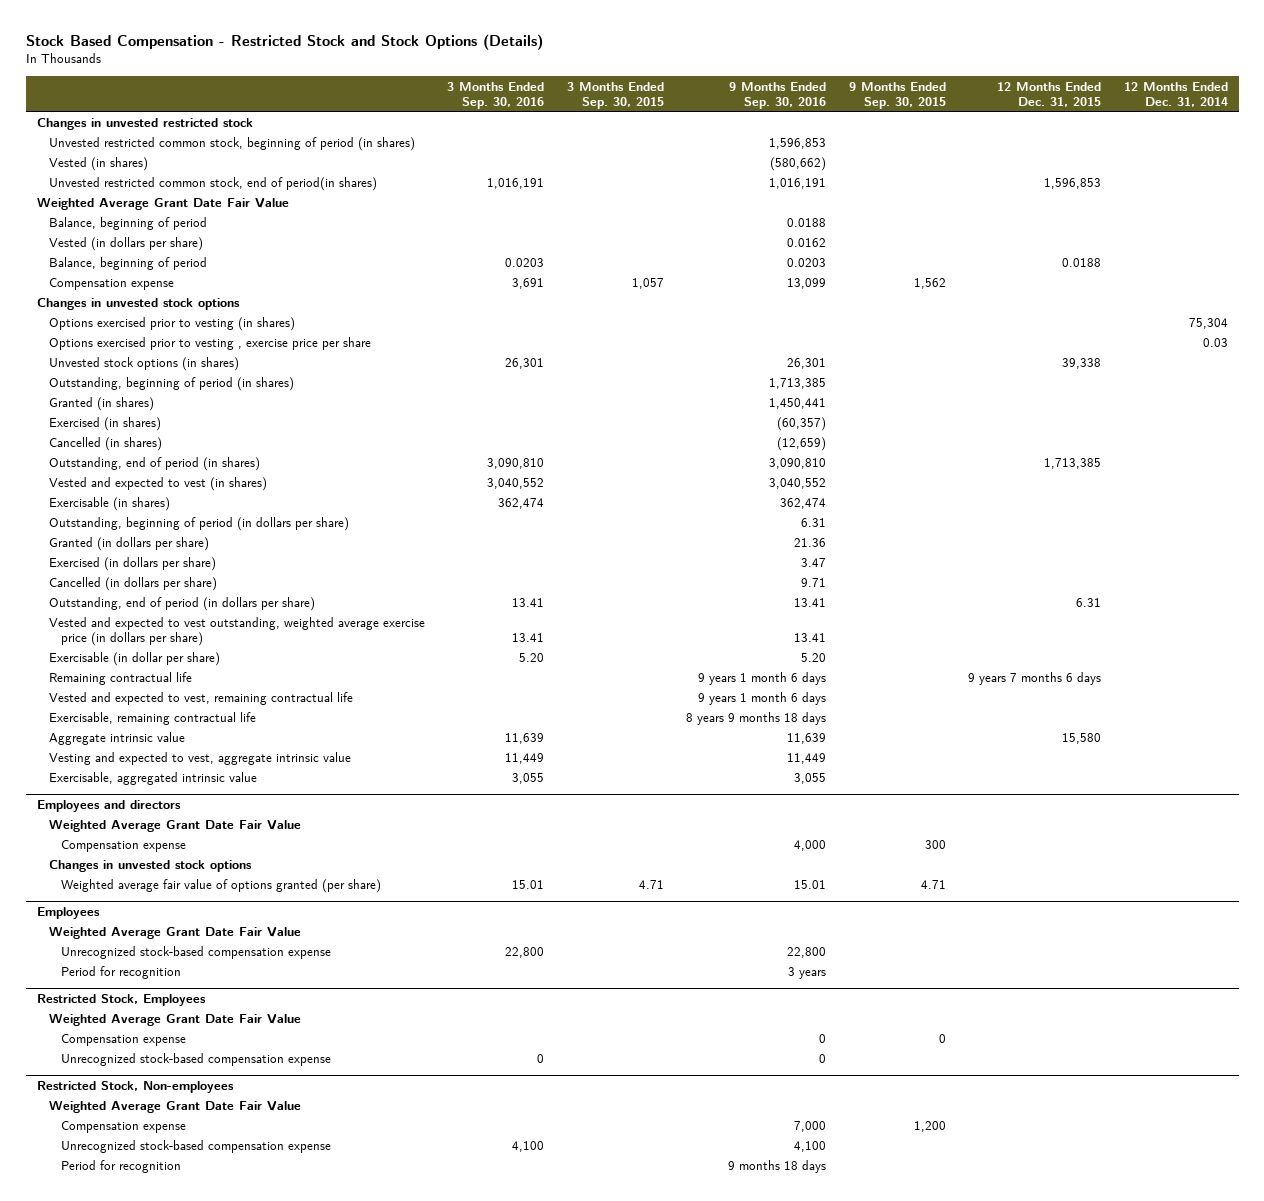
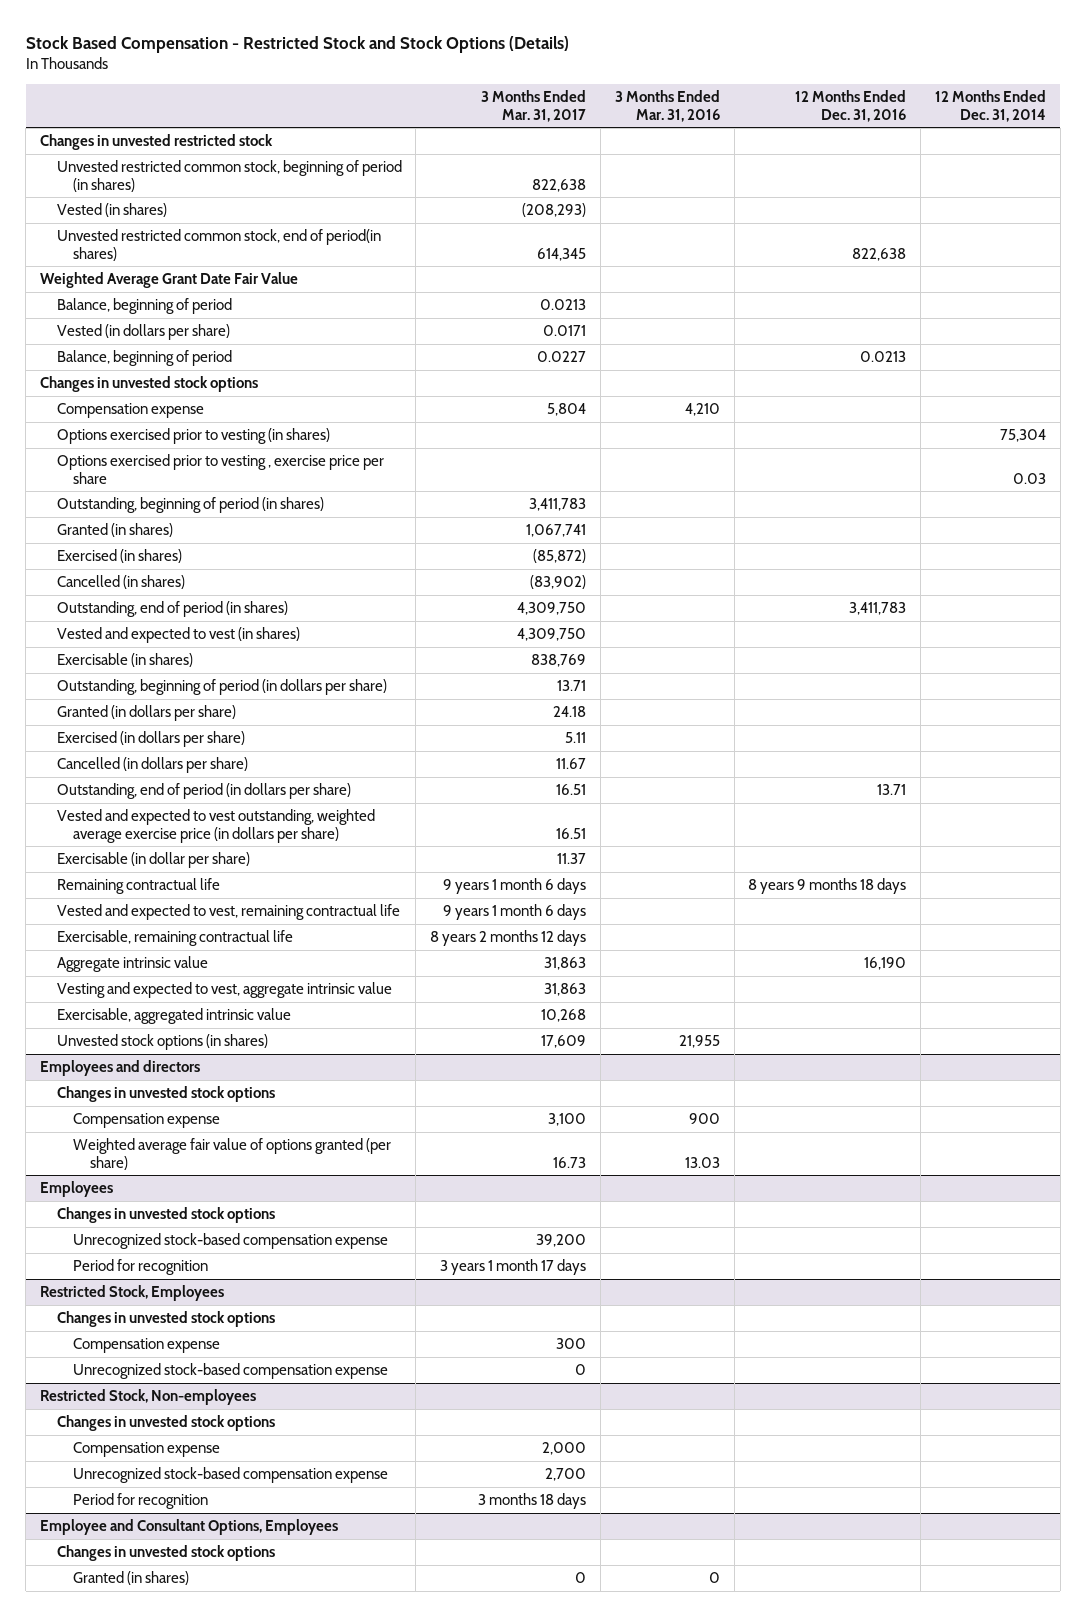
- | 3 Months Ended Sep. 30, 2016 | 3 Months Ended Sep. 30, 2015 | 9 Months Ended Sep. 30, 2016 | 9 Months Ended Sep. 30, 2015 | 12 Months Ended Dec. 31, 2015 | 12 Months Ended Dec. 31, 2014
+ | 3 Months Ended Mar. 31, 2017 | 3 Months Ended Mar. 31, 2016 | 12 Months Ended Dec. 31, 2016 | 12 Months Ended Dec. 31, 2014
moved down: Compensation expense | 5,804 | 4,210 | |
moved down: Unvested stock options (in shares) | 17,609 | 21,955 | |
@ Employees and directors
- Weighted Average Grant Date Fair Value
moved down: Compensation expense | 3,100 | 900 | |
@ Employees
- Weighted Average Grant Date Fair Value
+ Changes in unvested stock options
@ Restricted Stock, Employees
- Weighted Average Grant Date Fair Value
+ Changes in unvested stock options
@ Restricted Stock, Non-employees
- Weighted Average Grant Date Fair Value
+ Changes in unvested stock options
+ Employee and Consultant Options, Employees
+ Changes in unvested stock options
+ Granted (in shares) | 0 | 0 | |

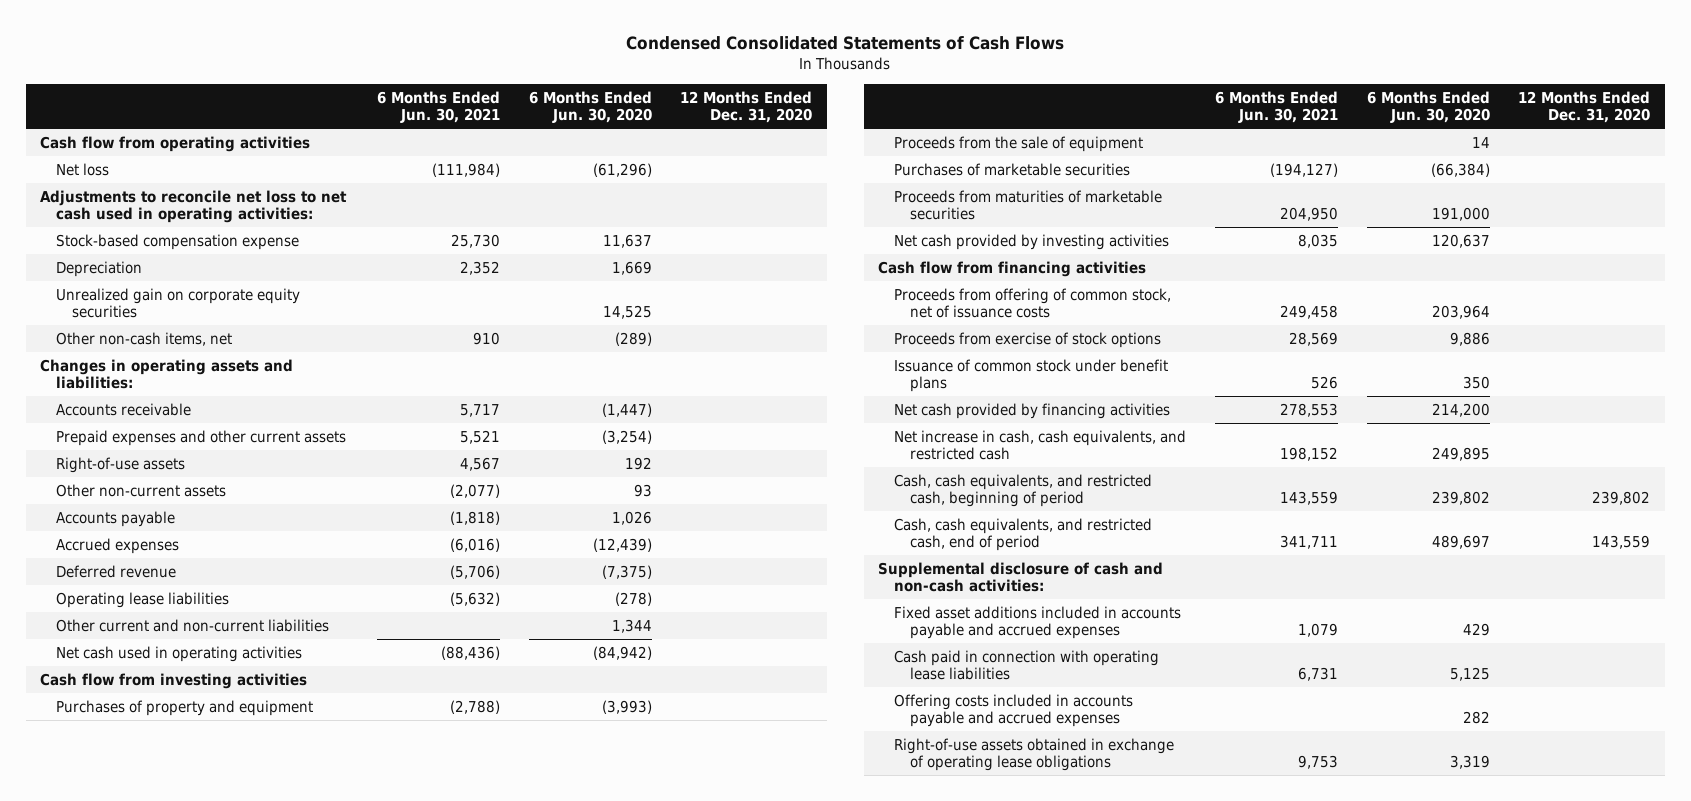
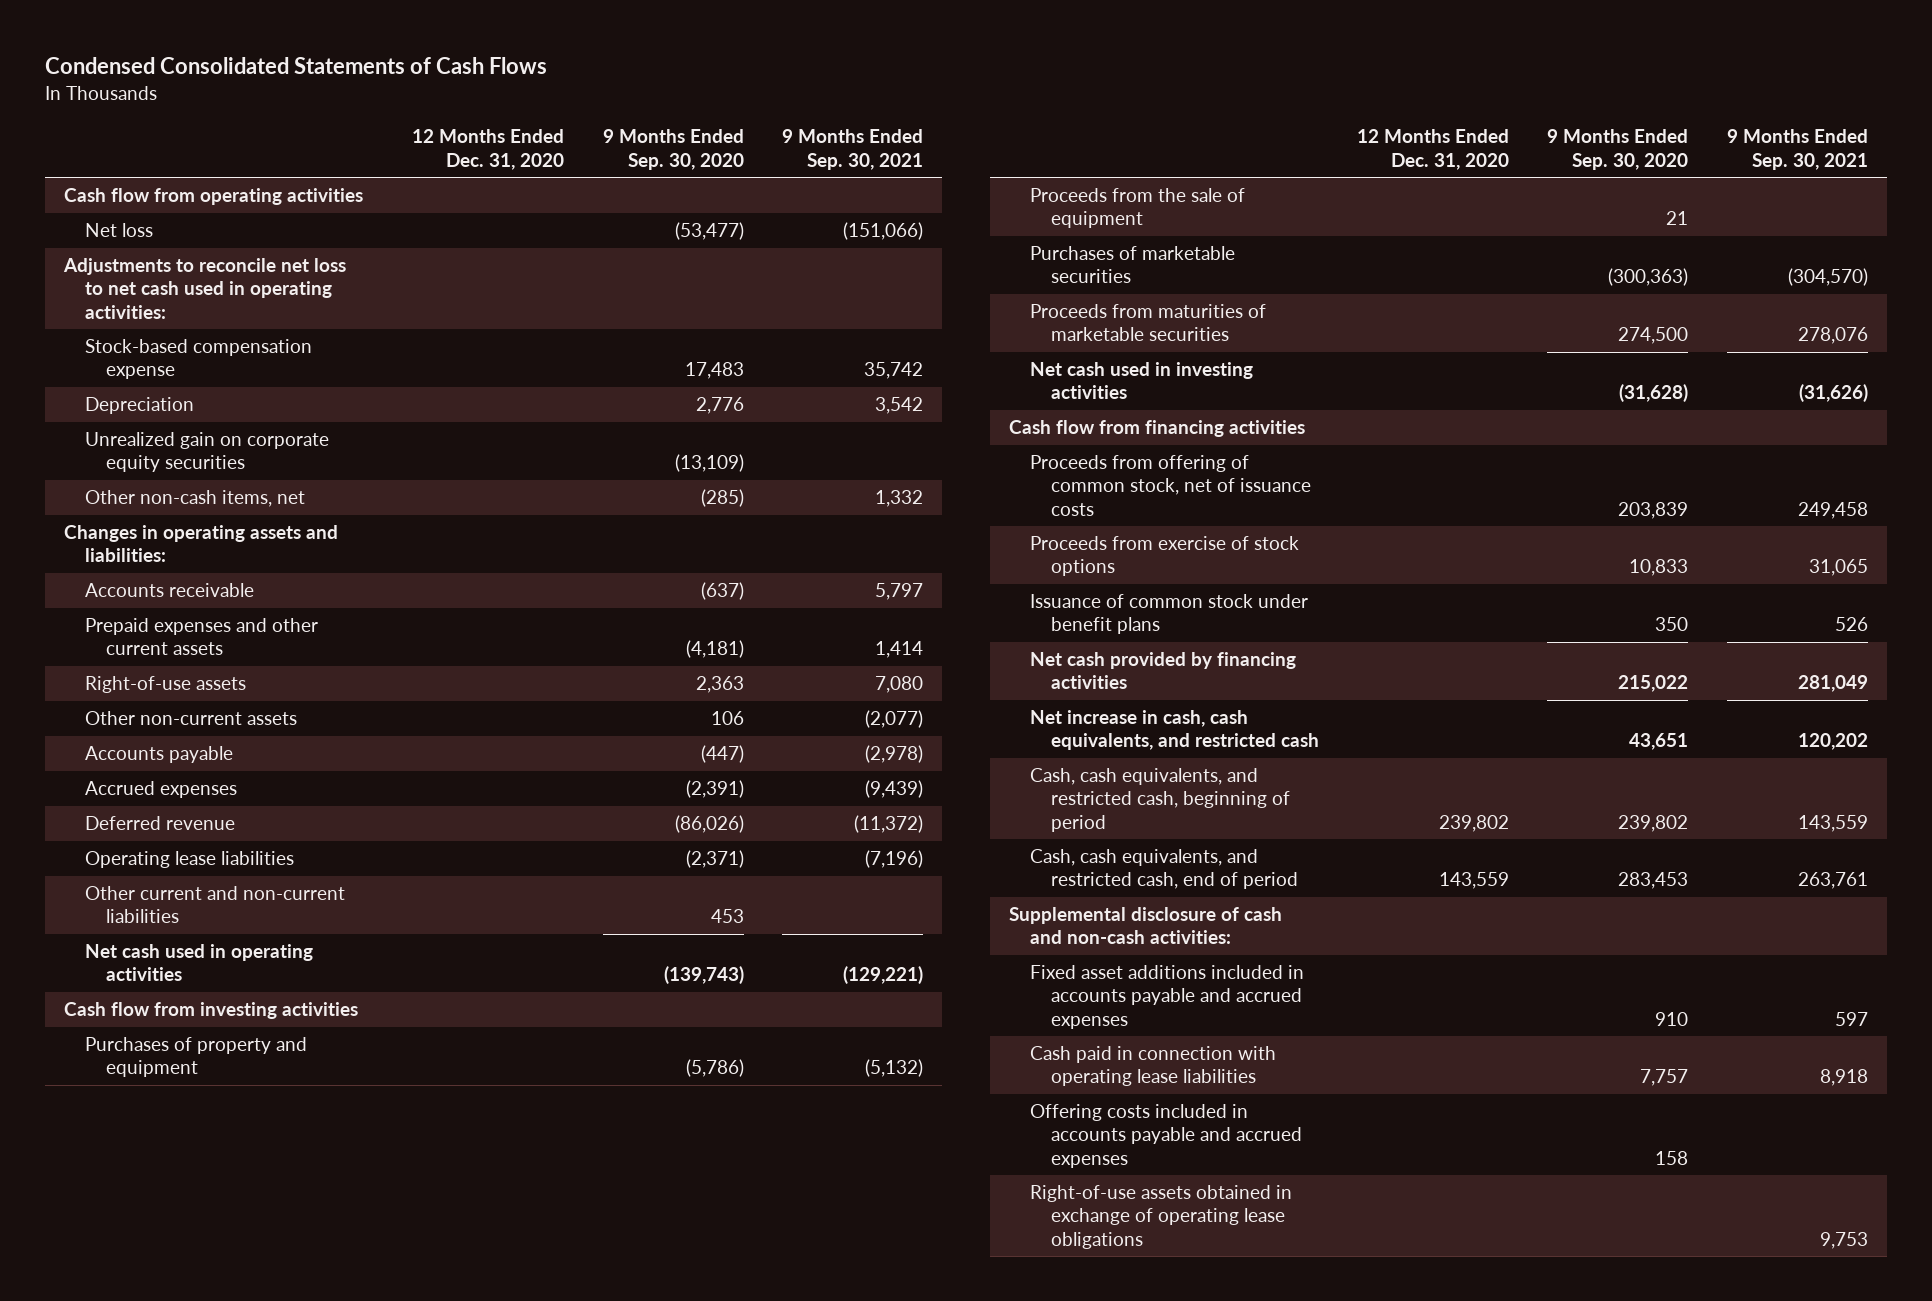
- | 6 Months Ended Jun. 30, 2021 | 6 Months Ended Jun. 30, 2020 | 12 Months Ended Dec. 31, 2020
+ | 12 Months Ended Dec. 31, 2020 | 9 Months Ended Sep. 30, 2020 | 9 Months Ended Sep. 30, 2021
- Net cash provided by investing activities | 8,035 | 120,637 |
+ Net cash used in investing activities | | (31,628) | (31,626)

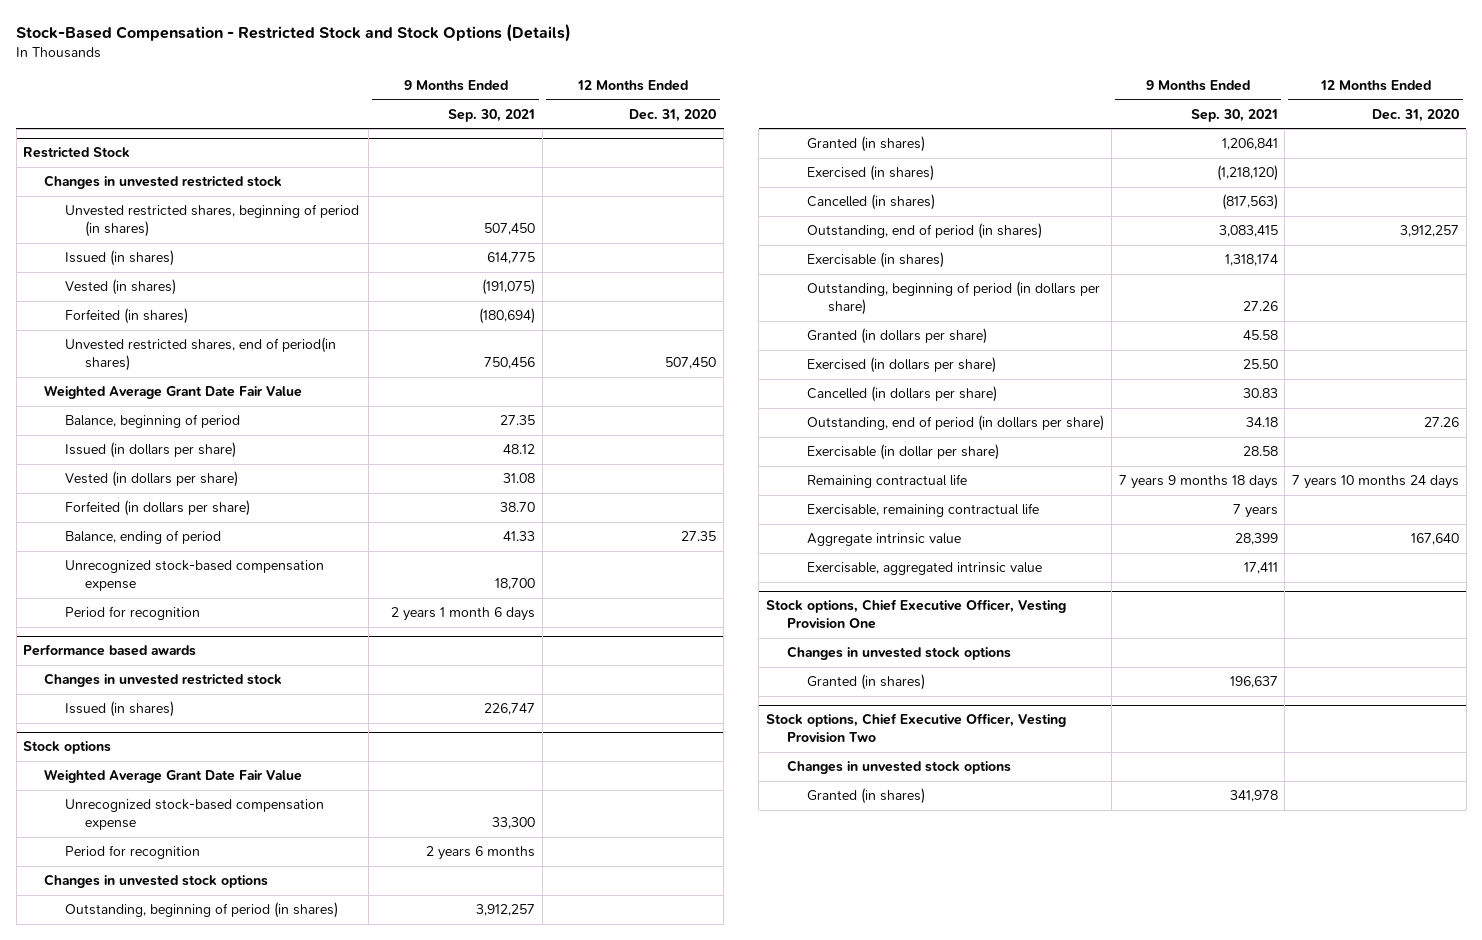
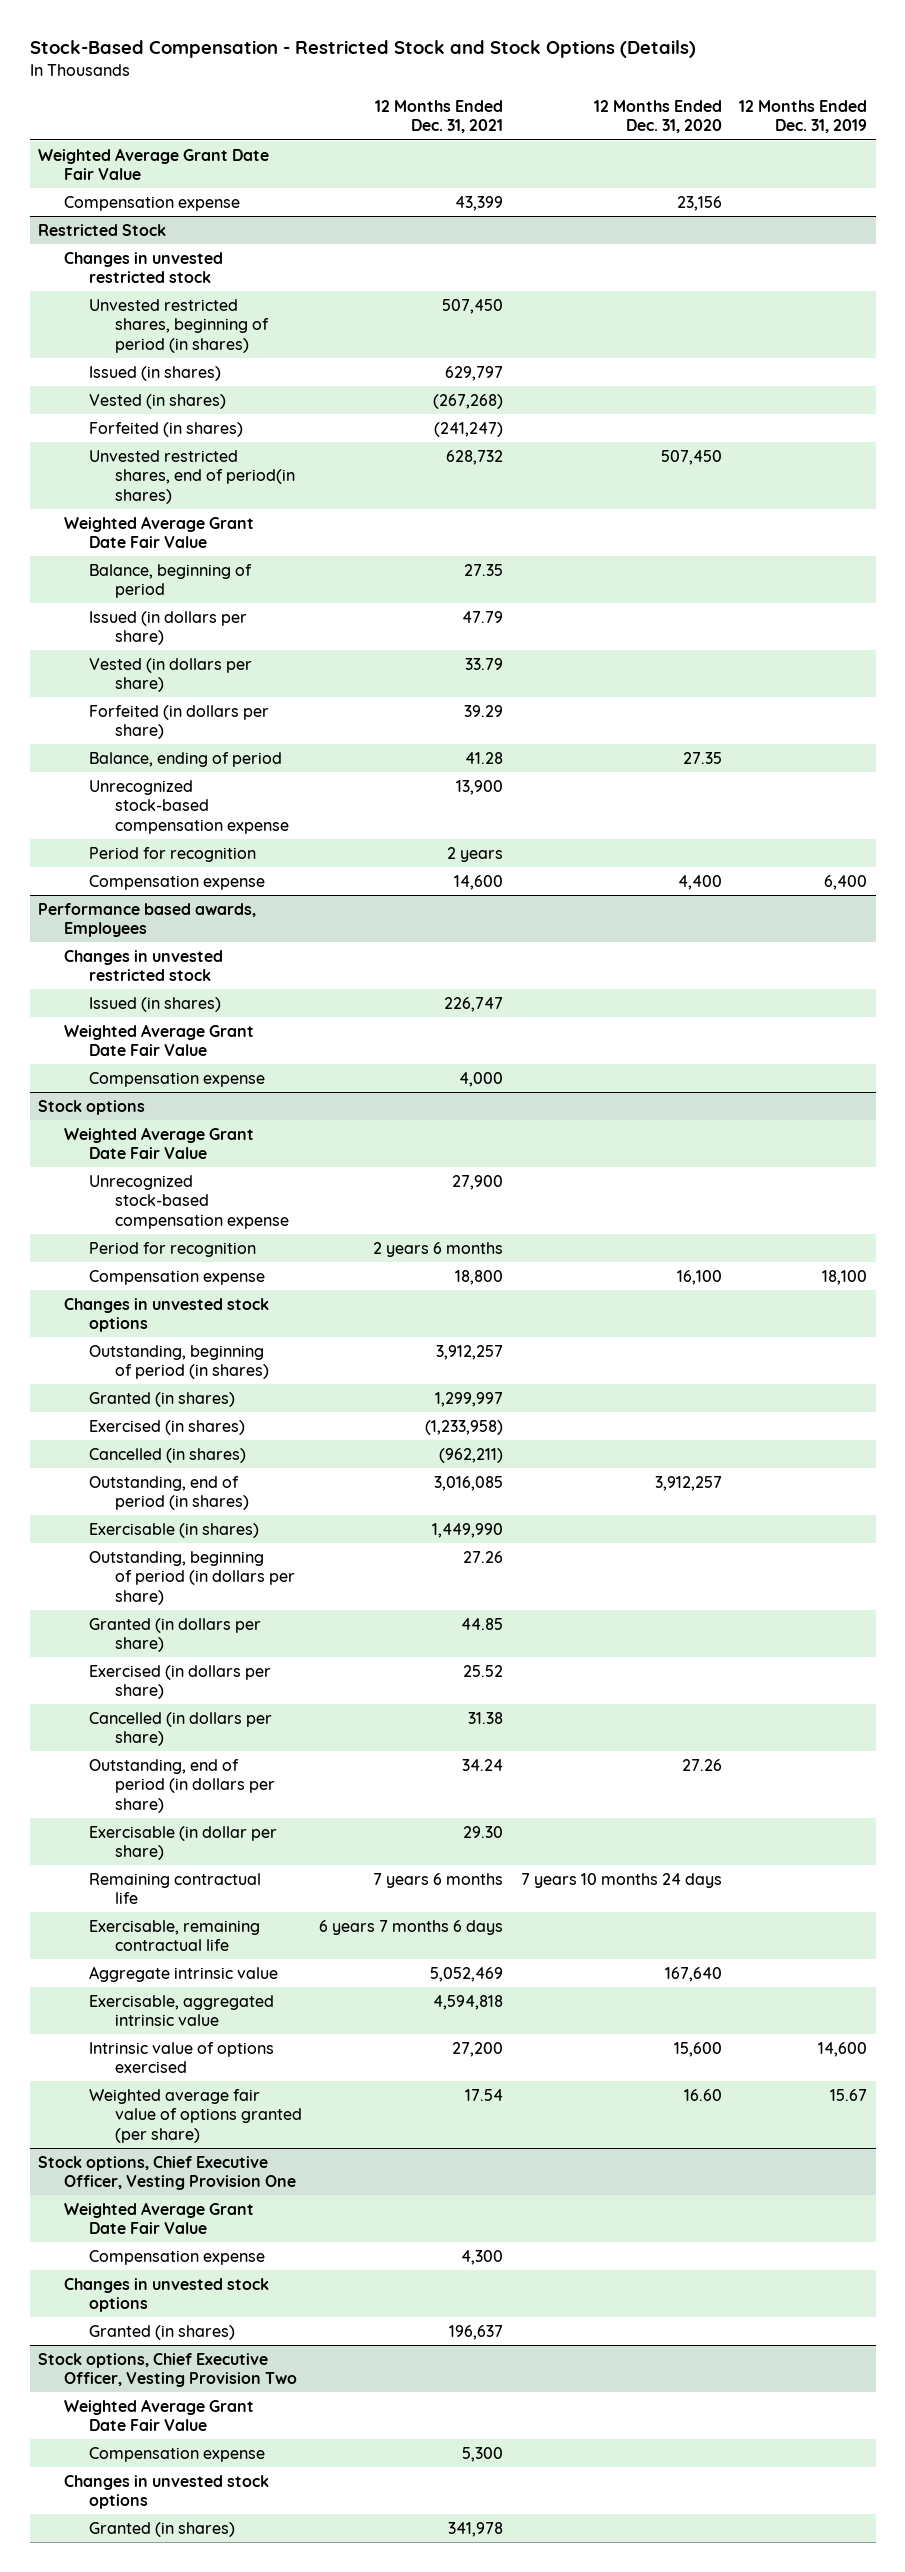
- | 9 Months Ended Sep. 30, 2021 | 12 Months Ended Dec. 31, 2020
+ | 12 Months Ended Dec. 31, 2021 | 12 Months Ended Dec. 31, 2020 | 12 Months Ended Dec. 31, 2019
+ Weighted Average Grant Date Fair Value
+ Compensation expense | 43,399 | 23,156 |
- Performance based awards
@ Restricted Stock
+ Compensation expense | 14,600 | 4,400 | 6,400
+ Performance based awards, Employees
+ Weighted Average Grant Date Fair Value
+ Compensation expense | 4,000 | |
@ Stock options
+ Compensation expense | 18,800 | 16,100 | 18,100
+ Intrinsic value of options exercised | 27,200 | 15,600 | 14,600
+ Weighted average fair value of options granted (per share) | 17.54 | 16.60 | 15.67
@ Stock options, Chief Executive Officer, Vesting Provision One
+ Weighted Average Grant Date Fair Value
+ Compensation expense | 4,300 | |
@ Stock options, Chief Executive Officer, Vesting Provision Two
+ Weighted Average Grant Date Fair Value
+ Compensation expense | 5,300 | |

